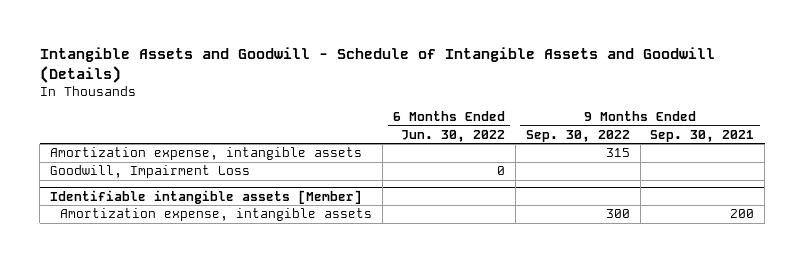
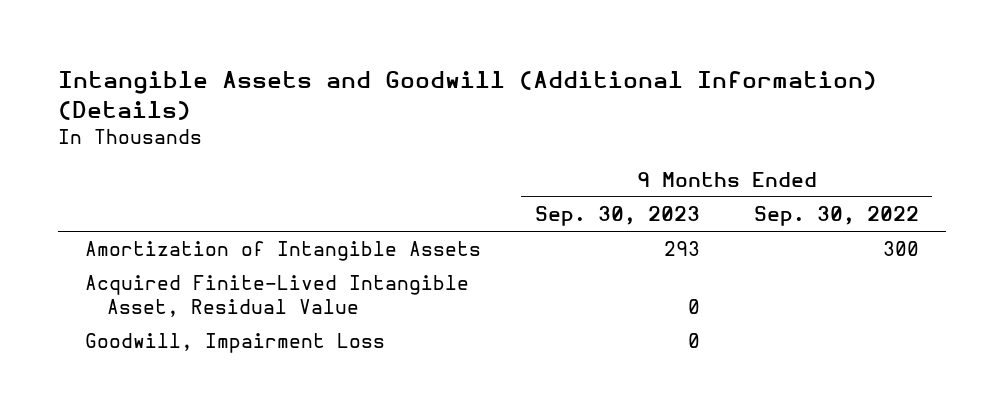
- Intangible Assets and Goodwill - Schedule of Intangible Assets and Goodwill (Details)
+ Intangible Assets and Goodwill (Additional Information) (Details)
- | 6 Months Ended Jun. 30, 2022 | 9 Months Ended Sep. 30, 2022 | 9 Months Ended Sep. 30, 2021
+ | 9 Months Ended Sep. 30, 2023 | 9 Months Ended Sep. 30, 2022
- Amortization expense, intangible assets | | 315 |
+ Amortization of Intangible Assets | 293 | 300
+ Acquired Finite-Lived Intangible Asset, Residual Value | 0 |
- Identifiable intangible assets [Member]
- Amortization expense, intangible assets | | 300 | 200

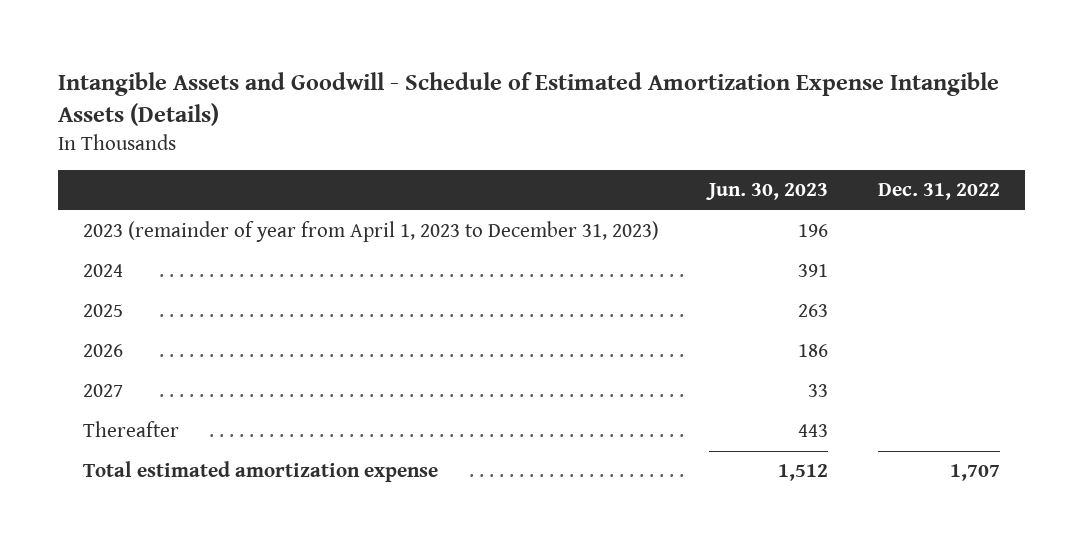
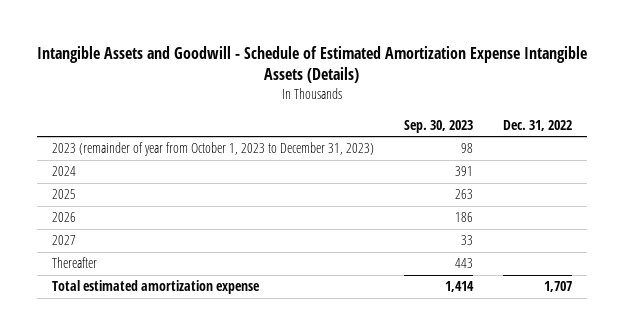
- | Jun. 30, 2023 | Dec. 31, 2022
+ | Sep. 30, 2023 | Dec. 31, 2022
- 2023 (remainder of year from April 1, 2023 to December 31, 2023) | 196 |
+ 2023 (remainder of year from October 1, 2023 to December 31, 2023) | 98 |

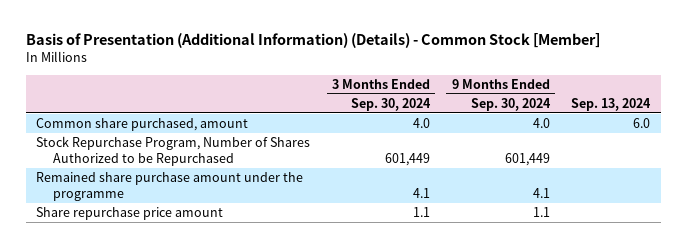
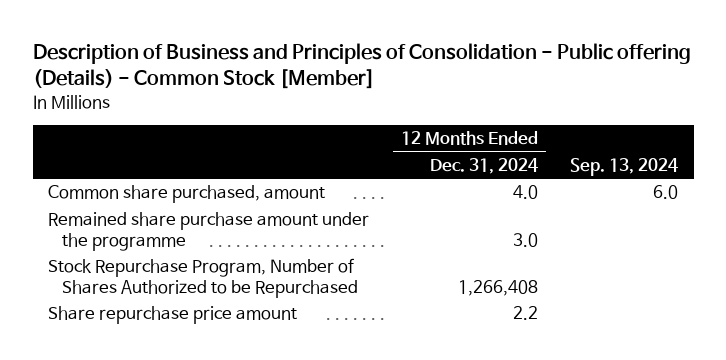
- Basis of Presentation (Additional Information) (Details) - Common Stock [Member]
+ Description of Business and Principles of Consolidation - Public offering (Details) - Common Stock [Member]
- | 3 Months Ended Sep. 30, 2024 | 9 Months Ended Sep. 30, 2024 | Sep. 13, 2024
+ | 12 Months Ended Dec. 31, 2024 | Sep. 13, 2024
moved down: Stock Repurchase Program, Number of Shares Authorized to be Repurchased | 1,266,408 |

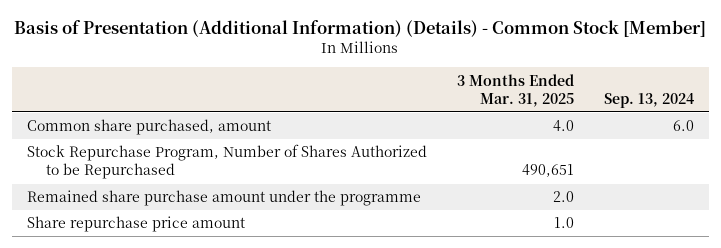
- Description of Business and Principles of Consolidation - Public offering (Details) - Common Stock [Member]
+ Basis of Presentation (Additional Information) (Details) - Common Stock [Member]
- | 12 Months Ended Dec. 31, 2024 | Sep. 13, 2024
+ | 3 Months Ended Mar. 31, 2025 | Sep. 13, 2024
moved down: Remained share purchase amount under the programme | 2.0 |

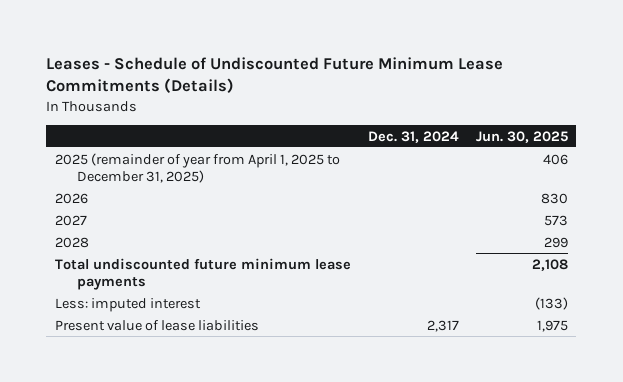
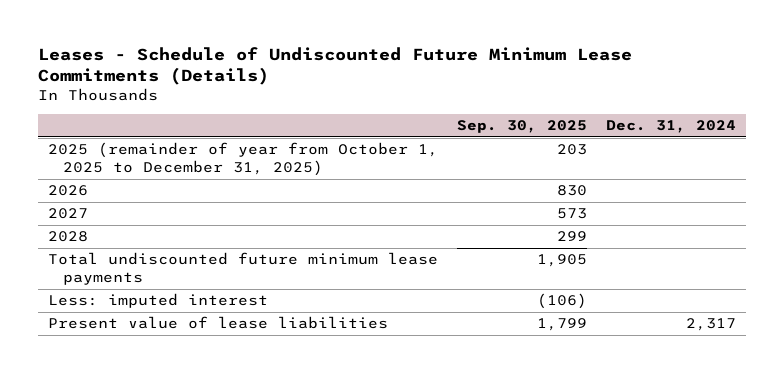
- | Dec. 31, 2024 | Jun. 30, 2025
+ | Sep. 30, 2025 | Dec. 31, 2024
- 2025 (remainder of year from April 1, 2025 to December 31, 2025) | | 406
+ 2025 (remainder of year from October 1, 2025 to December 31, 2025) | 203 |

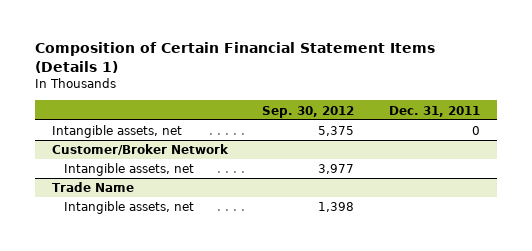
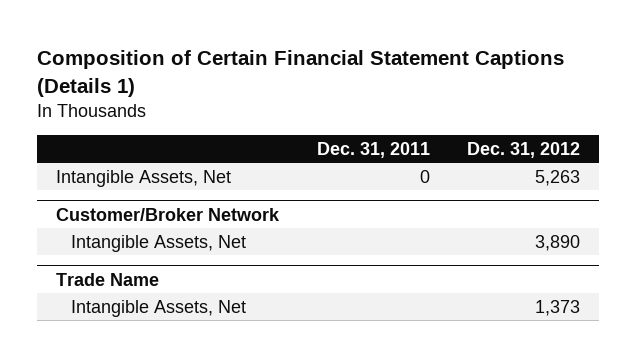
- Composition of Certain Financial Statement Items (Details 1)
+ Composition of Certain Financial Statement Captions (Details 1)
- | Sep. 30, 2012 | Dec. 31, 2011
+ | Dec. 31, 2011 | Dec. 31, 2012
- Intangible assets, net | 5,375 | 0
+ Intangible Assets, Net | 0 | 5,263
@ Customer/Broker Network
- Intangible assets, net | 3,977 |
+ Intangible Assets, Net | | 3,890
@ Trade Name
- Intangible assets, net | 1,398 |
+ Intangible Assets, Net | | 1,373

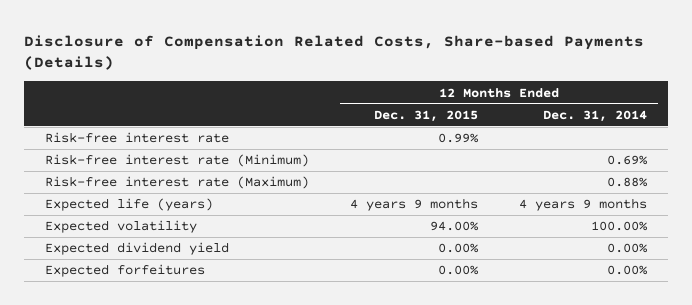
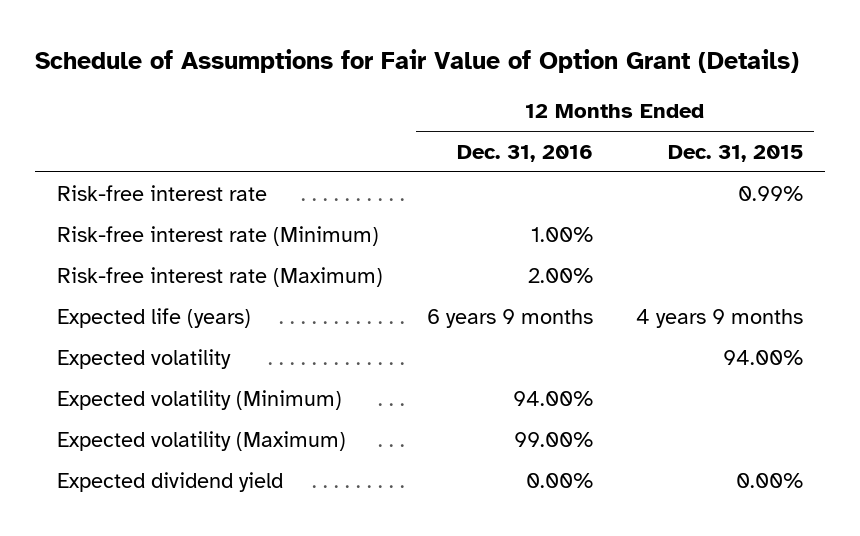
- Disclosure of Compensation Related Costs, Share-based Payments (Details)
+ Schedule of Assumptions for Fair Value of Option Grant (Details)
- | 12 Months Ended Dec. 31, 2015 | 12 Months Ended Dec. 31, 2014
+ | 12 Months Ended Dec. 31, 2016 | 12 Months Ended Dec. 31, 2015
+ Expected volatility (Minimum) | 94.00% |
+ Expected volatility (Maximum) | 99.00% |
- Expected forfeitures | 0.00% | 0.00%

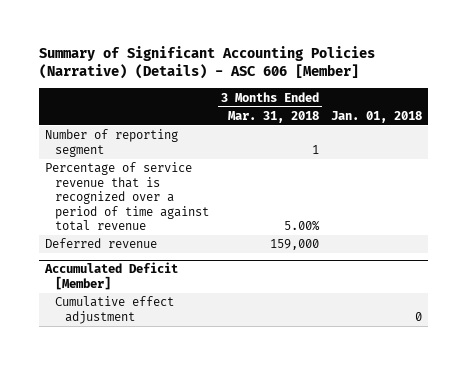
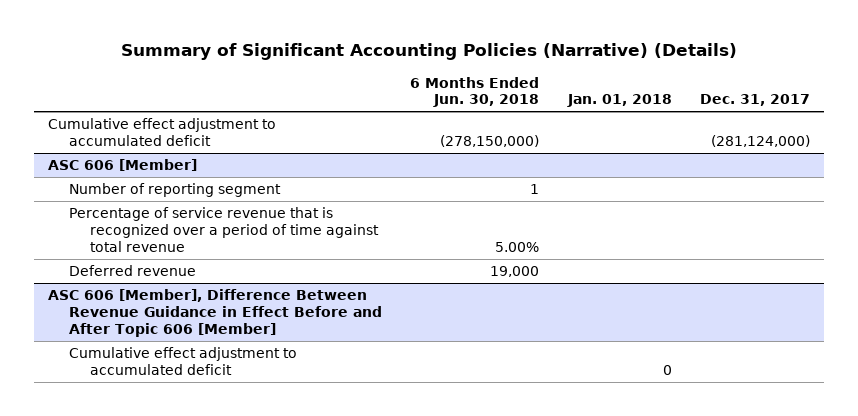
- Summary of Significant Accounting Policies (Narrative) (Details) - ASC 606 [Member]
+ Summary of Significant Accounting Policies (Narrative) (Details)
- | 3 Months Ended Mar. 31, 2018 | Jan. 01, 2018
+ | 6 Months Ended Jun. 30, 2018 | Jan. 01, 2018 | Dec. 31, 2017
- Number of reporting segment | 1 |
- Percentage of service revenue that is recognized over a period of time against total revenue | 5.00% |
- Deferred revenue | 159,000 |
- Accumulated Deficit [Member]
- Cumulative effect adjustment | | 0
+ Cumulative effect adjustment to accumulated deficit | (278,150,000) | | (281,124,000)
+ ASC 606 [Member]
+ Number of reporting segment | 1 | |
+ Percentage of service revenue that is recognized over a period of time against total revenue | 5.00% | |
+ Deferred revenue | 19,000 | |
+ ASC 606 [Member], Difference Between Revenue Guidance in Effect Before and After Topic 606 [Member]
+ Cumulative effect adjustment to accumulated deficit | | 0 |

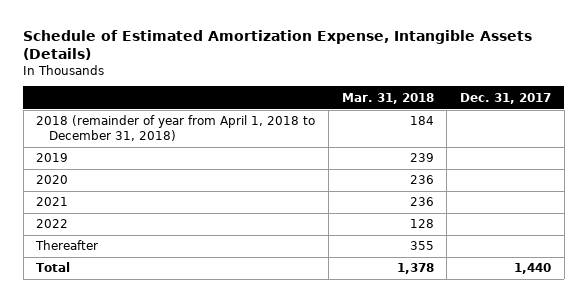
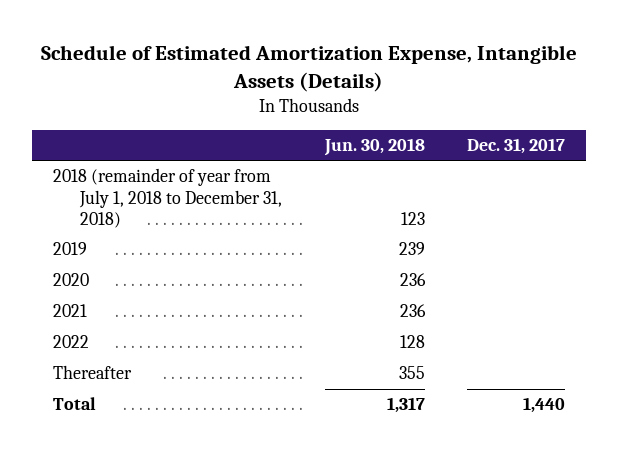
- | Mar. 31, 2018 | Dec. 31, 2017
+ | Jun. 30, 2018 | Dec. 31, 2017
- 2018 (remainder of year from April 1, 2018 to December 31, 2018) | 184 |
+ 2018 (remainder of year from July 1, 2018 to December 31, 2018) | 123 |

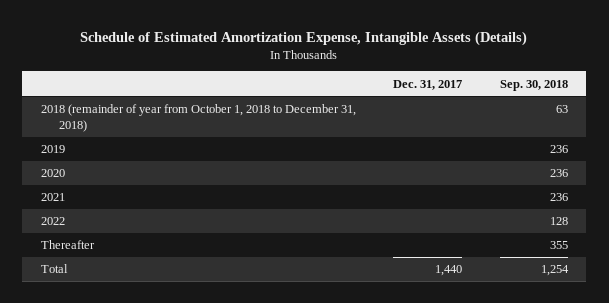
- | Jun. 30, 2018 | Dec. 31, 2017
+ | Dec. 31, 2017 | Sep. 30, 2018
- 2018 (remainder of year from July 1, 2018 to December 31, 2018) | 123 |
+ 2018 (remainder of year from October 1, 2018 to December 31, 2018) | | 63

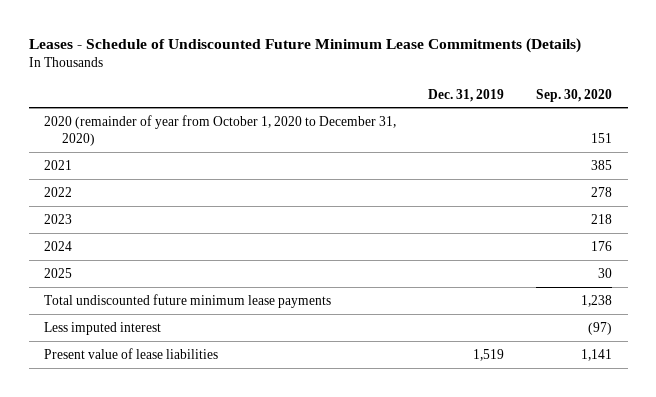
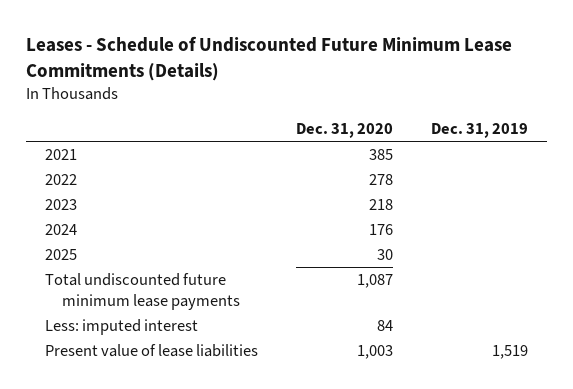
- | Dec. 31, 2019 | Sep. 30, 2020
+ | Dec. 31, 2020 | Dec. 31, 2019
- 2020 (remainder of year from October 1, 2020 to December 31, 2020) | | 151
- Less imputed interest | | (97)
+ Less: imputed interest | 84 |

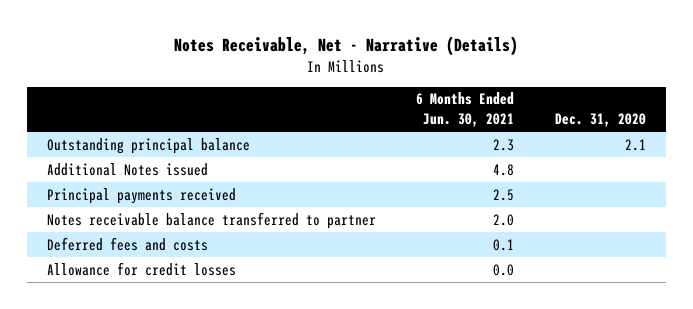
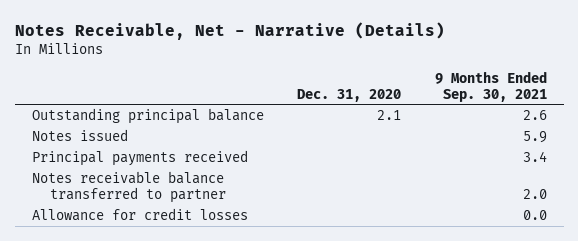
- | 6 Months Ended Jun. 30, 2021 | Dec. 31, 2020
+ | Dec. 31, 2020 | 9 Months Ended Sep. 30, 2021
- Additional Notes issued | 4.8 |
+ Notes issued | | 5.9
- Deferred fees and costs | 0.1 |

